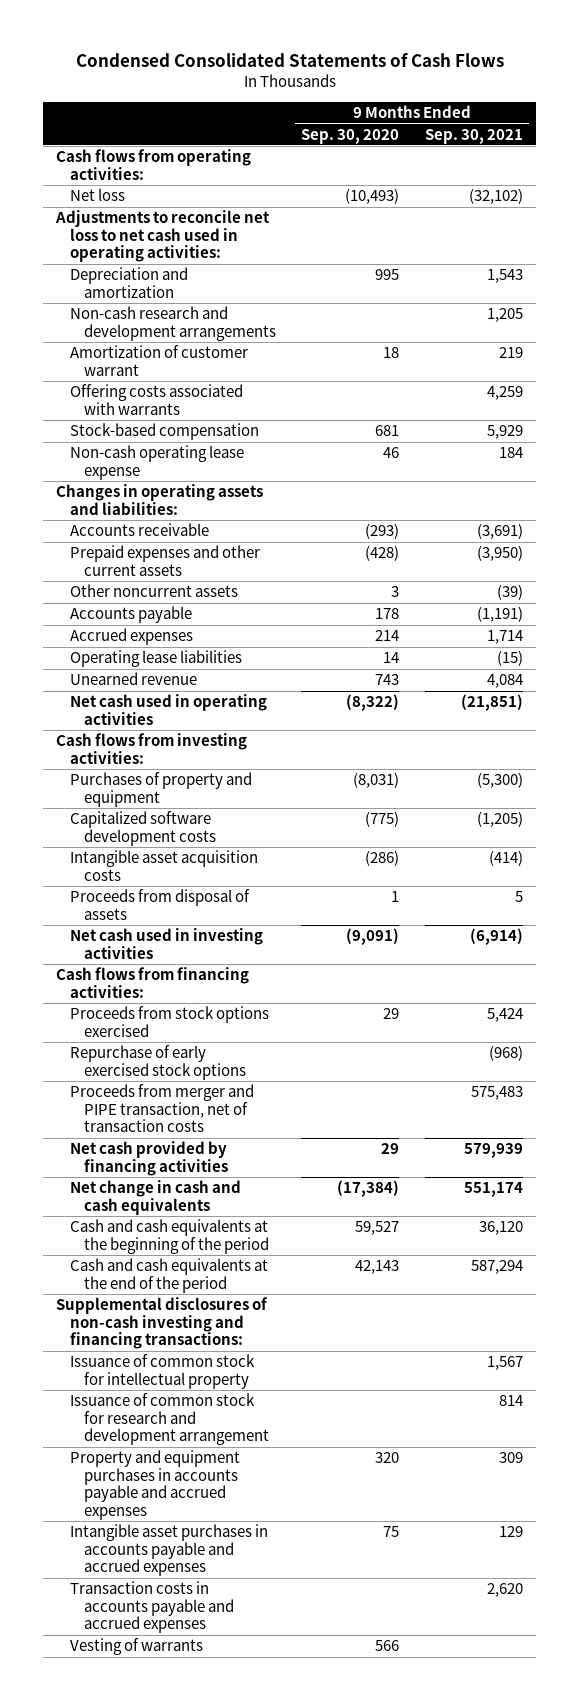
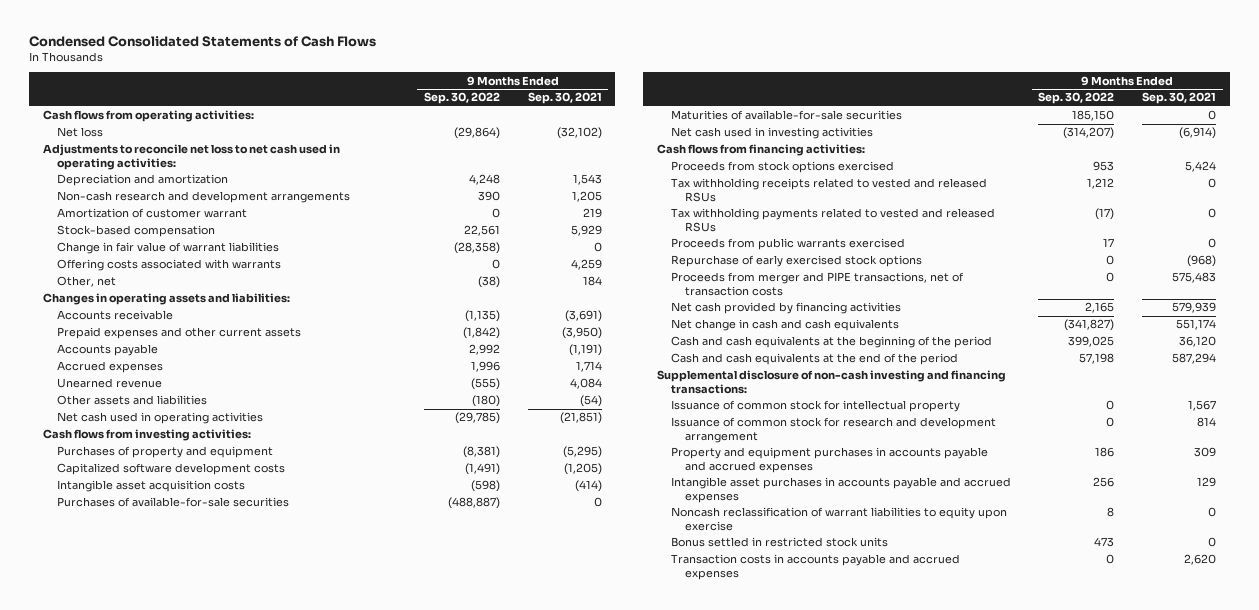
- | 9 Months Ended Sep. 30, 2020 | 9 Months Ended Sep. 30, 2021
+ | 9 Months Ended Sep. 30, 2022 | 9 Months Ended Sep. 30, 2021
- Non-cash operating lease expense | 46 | 184
+ Change in fair value of warrant liabilities | (28,358) | 0
moved down: Offering costs associated with warrants | 0 | 4,259
+ Other, net | (38) | 184
- Other noncurrent assets | 3 | (39)
- Operating lease liabilities | 14 | (15)
+ Other assets and liabilities | (180) | (54)
- Purchases of property and equipment | (8,031) | (5,300)
+ Purchases of property and equipment | (8,381) | (5,295)
- Proceeds from disposal of assets | 1 | 5
+ Purchases of available-for-sale securities | (488,887) | 0
+ Maturities of available-for-sale securities | 185,150 | 0
+ Tax withholding receipts related to vested and released RSUs | 1,212 | 0
+ Tax withholding payments related to vested and released RSUs | (17) | 0
+ Proceeds from public warrants exercised | 17 | 0
- Proceeds from merger and PIPE transaction, net of transaction costs | | 575,483
+ Proceeds from merger and PIPE transactions, net of transaction costs | 0 | 575,483
- Supplemental disclosures of non-cash investing and financing transactions:
+ Supplemental disclosure of non-cash investing and financing transactions:
+ Noncash reclassification of warrant liabilities to equity upon exercise | 8 | 0
+ Bonus settled in restricted stock units | 473 | 0
- Vesting of warrants | 566 |

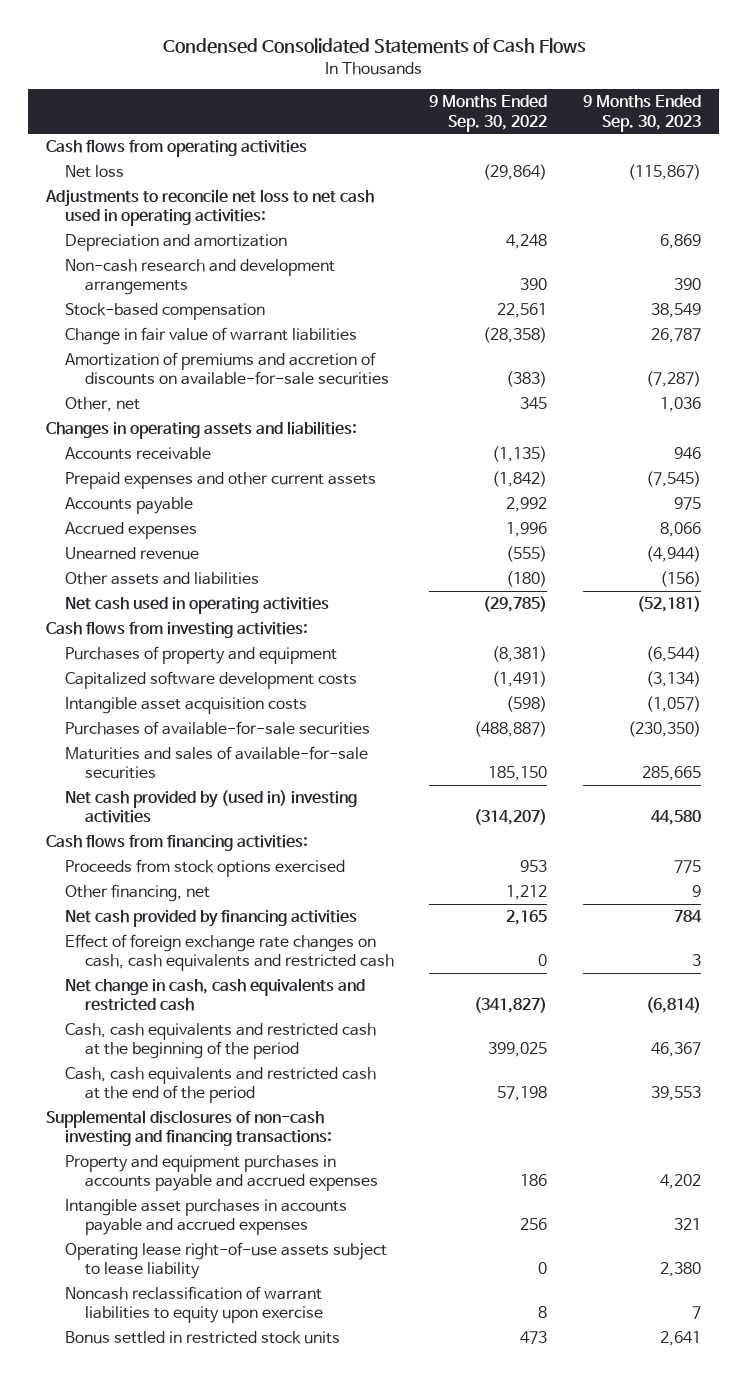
- | 9 Months Ended Sep. 30, 2022 | 9 Months Ended Sep. 30, 2021
+ | 9 Months Ended Sep. 30, 2022 | 9 Months Ended Sep. 30, 2023
- Cash flows from operating activities:
+ Cash flows from operating activities
- Amortization of customer warrant | 0 | 219
- Offering costs associated with warrants | 0 | 4,259
- Other, net | (38) | 184
+ Amortization of premiums and accretion of discounts on available-for-sale securities | (383) | (7,287)
+ Other, net | 345 | 1,036
- Maturities of available-for-sale securities | 185,150 | 0
- Net cash used in investing activities | (314,207) | (6,914)
+ Maturities and sales of available-for-sale securities | 185,150 | 285,665
+ Net cash provided by (used in) investing activities | (314,207) | 44,580
- Tax withholding receipts related to vested and released RSUs | 1,212 | 0
- Tax withholding payments related to vested and released RSUs | (17) | 0
- Proceeds from public warrants exercised | 17 | 0
- Repurchase of early exercised stock options | 0 | (968)
- Proceeds from merger and PIPE transactions, net of transaction costs | 0 | 575,483
+ Other financing, net | 1,212 | 9
- Net change in cash and cash equivalents | (341,827) | 551,174
- Cash and cash equivalents at the beginning of the period | 399,025 | 36,120
- Cash and cash equivalents at the end of the period | 57,198 | 587,294
- Supplemental disclosure of non-cash investing and financing transactions:
- Issuance of common stock for intellectual property | 0 | 1,567
- Issuance of common stock for research and development arrangement | 0 | 814
+ Effect of foreign exchange rate changes on cash, cash equivalents and restricted cash | 0 | 3
+ Net change in cash, cash equivalents and restricted cash | (341,827) | (6,814)
+ Cash, cash equivalents and restricted cash at the beginning of the period | 399,025 | 46,367
+ Cash, cash equivalents and restricted cash at the end of the period | 57,198 | 39,553
+ Supplemental disclosures of non-cash investing and financing transactions:
+ Operating lease right-of-use assets subject to lease liability | 0 | 2,380
- Transaction costs in accounts payable and accrued expenses | 0 | 2,620

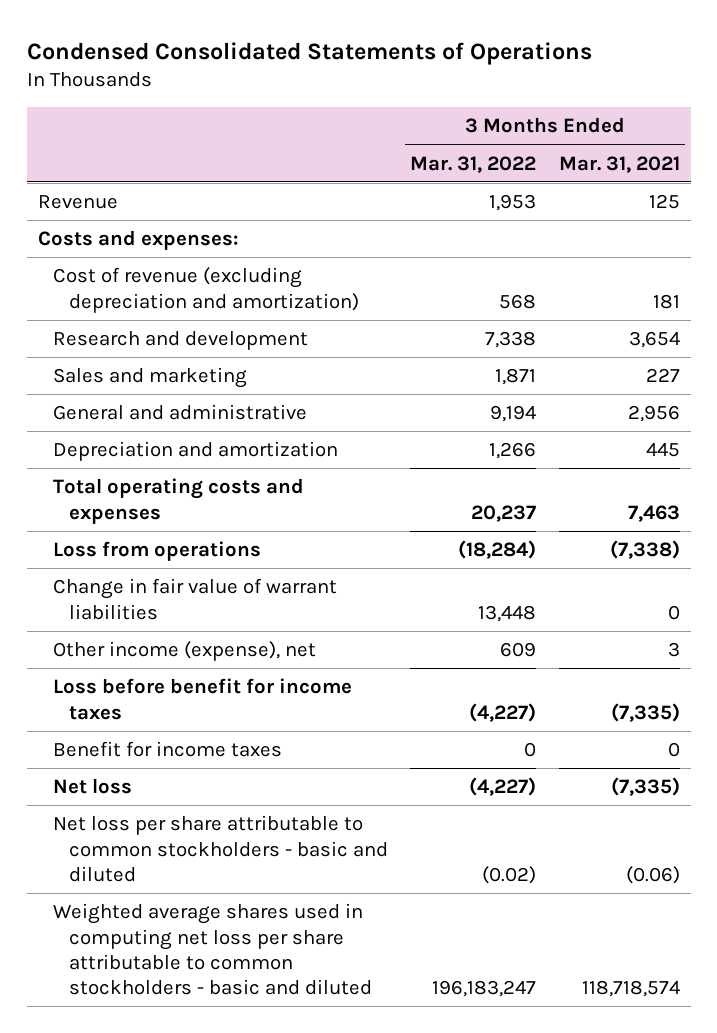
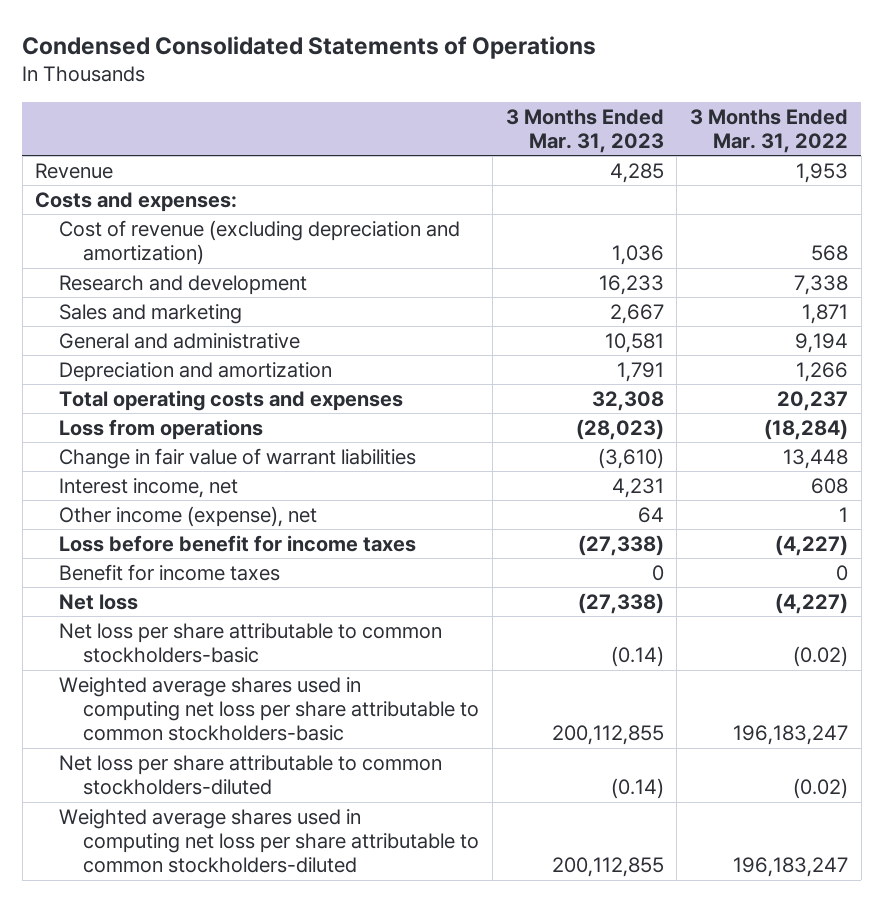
- | 3 Months Ended Mar. 31, 2022 | 3 Months Ended Mar. 31, 2021
+ | 3 Months Ended Mar. 31, 2023 | 3 Months Ended Mar. 31, 2022
- Other income (expense), net | 609 | 3
+ Interest income, net | 4,231 | 608
+ Other income (expense), net | 64 | 1
- Net loss per share attributable to common stockholders - basic and diluted | (0.02) | (0.06)
- Weighted average shares used in computing net loss per share attributable to common stockholders - basic and diluted | 196,183,247 | 118,718,574
+ Net loss per share attributable to common stockholders-basic | (0.14) | (0.02)
+ Weighted average shares used in computing net loss per share attributable to common stockholders-basic | 200,112,855 | 196,183,247
+ Net loss per share attributable to common stockholders-diluted | (0.14) | (0.02)
+ Weighted average shares used in computing net loss per share attributable to common stockholders-diluted | 200,112,855 | 196,183,247

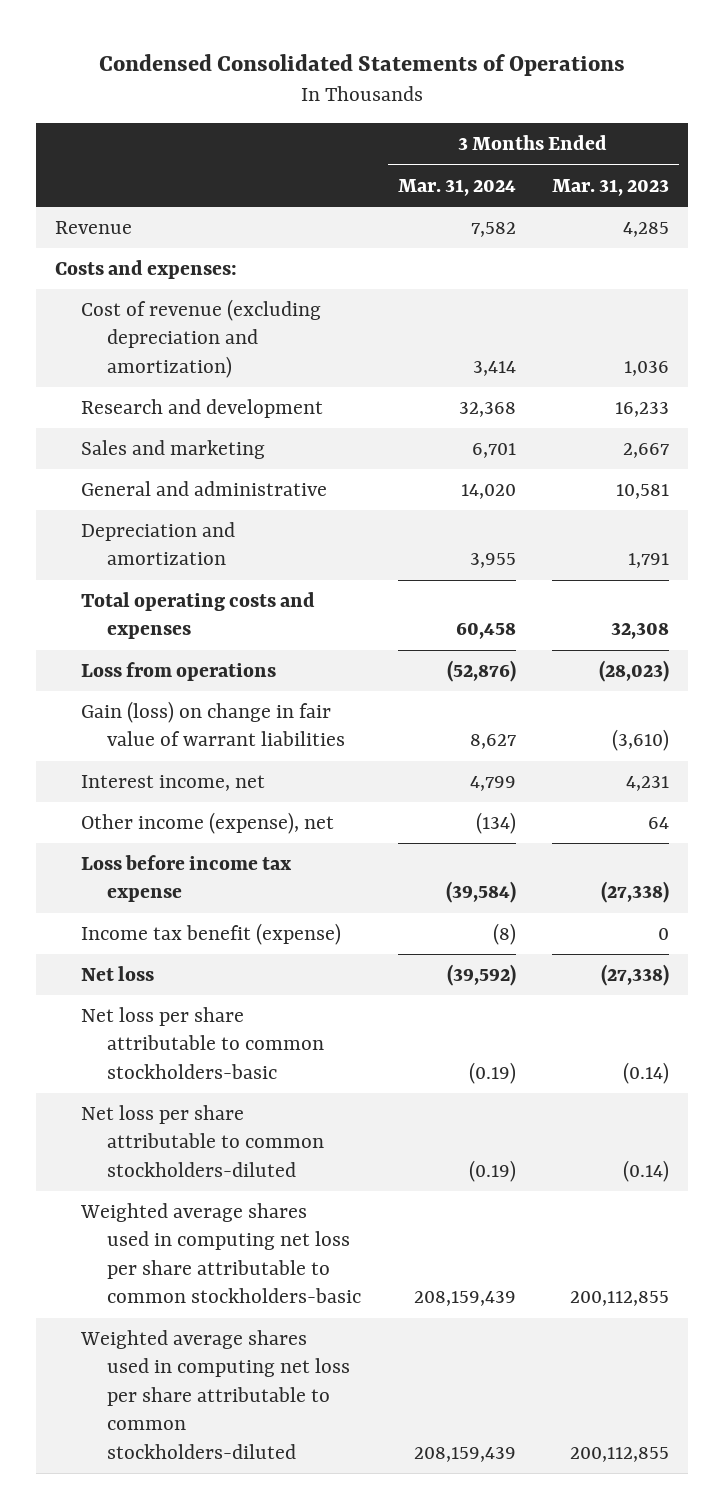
- | 3 Months Ended Mar. 31, 2023 | 3 Months Ended Mar. 31, 2022
+ | 3 Months Ended Mar. 31, 2024 | 3 Months Ended Mar. 31, 2023
- Change in fair value of warrant liabilities | (3,610) | 13,448
+ Gain (loss) on change in fair value of warrant liabilities | 8,627 | (3,610)
- Loss before benefit for income taxes | (27,338) | (4,227)
- Benefit for income taxes | 0 | 0
+ Loss before income tax expense | (39,584) | (27,338)
+ Income tax benefit (expense) | (8) | 0
moved down: Weighted average shares used in computing net loss per share attributable to common stockholders-basic | 208,159,439 | 200,112,855

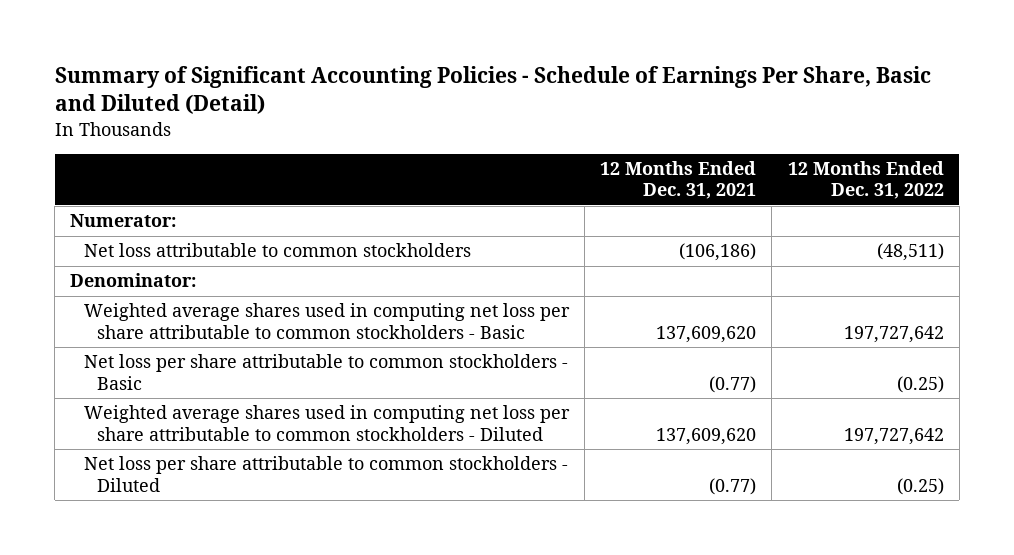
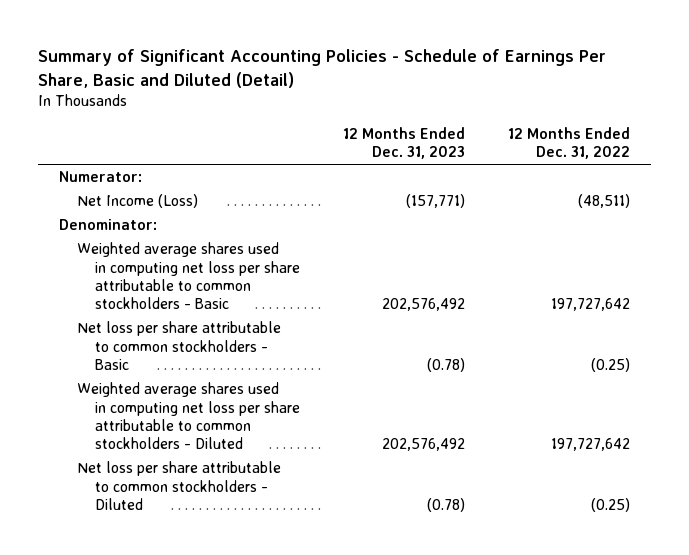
- | 12 Months Ended Dec. 31, 2021 | 12 Months Ended Dec. 31, 2022
+ | 12 Months Ended Dec. 31, 2023 | 12 Months Ended Dec. 31, 2022
- Net loss attributable to common stockholders | (106,186) | (48,511)
+ Net Income (Loss) | (157,771) | (48,511)

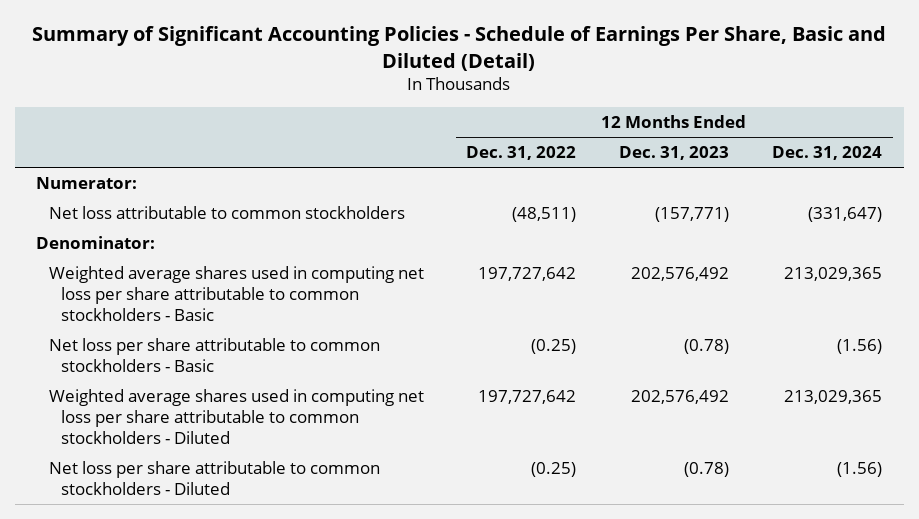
- | 12 Months Ended Dec. 31, 2023 | 12 Months Ended Dec. 31, 2022
+ | 12 Months Ended Dec. 31, 2022 | 12 Months Ended Dec. 31, 2023 | 12 Months Ended Dec. 31, 2024
- Net Income (Loss) | (157,771) | (48,511)
+ Net loss attributable to common stockholders | (48,511) | (157,771) | (331,647)

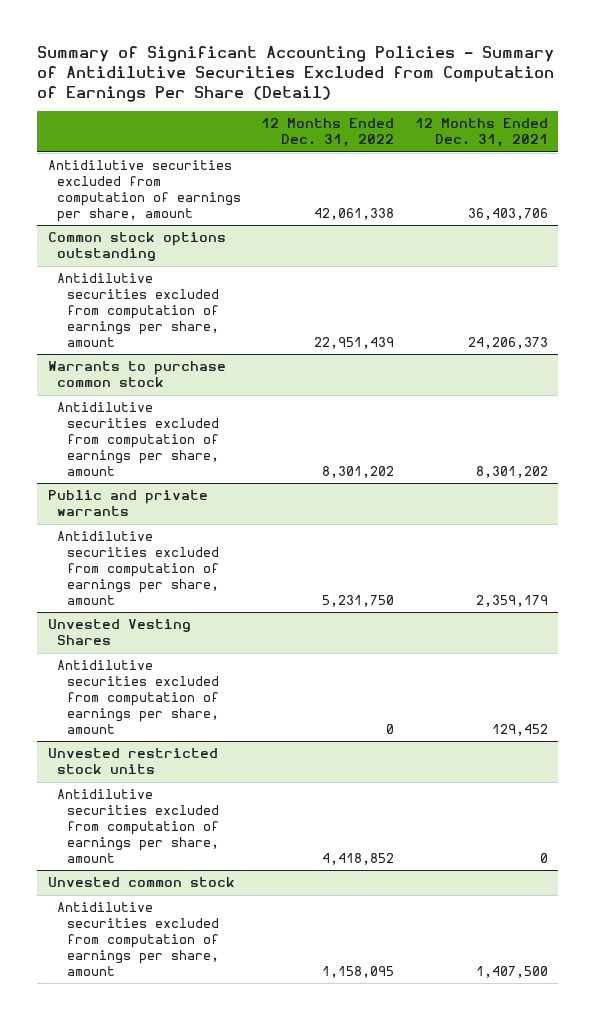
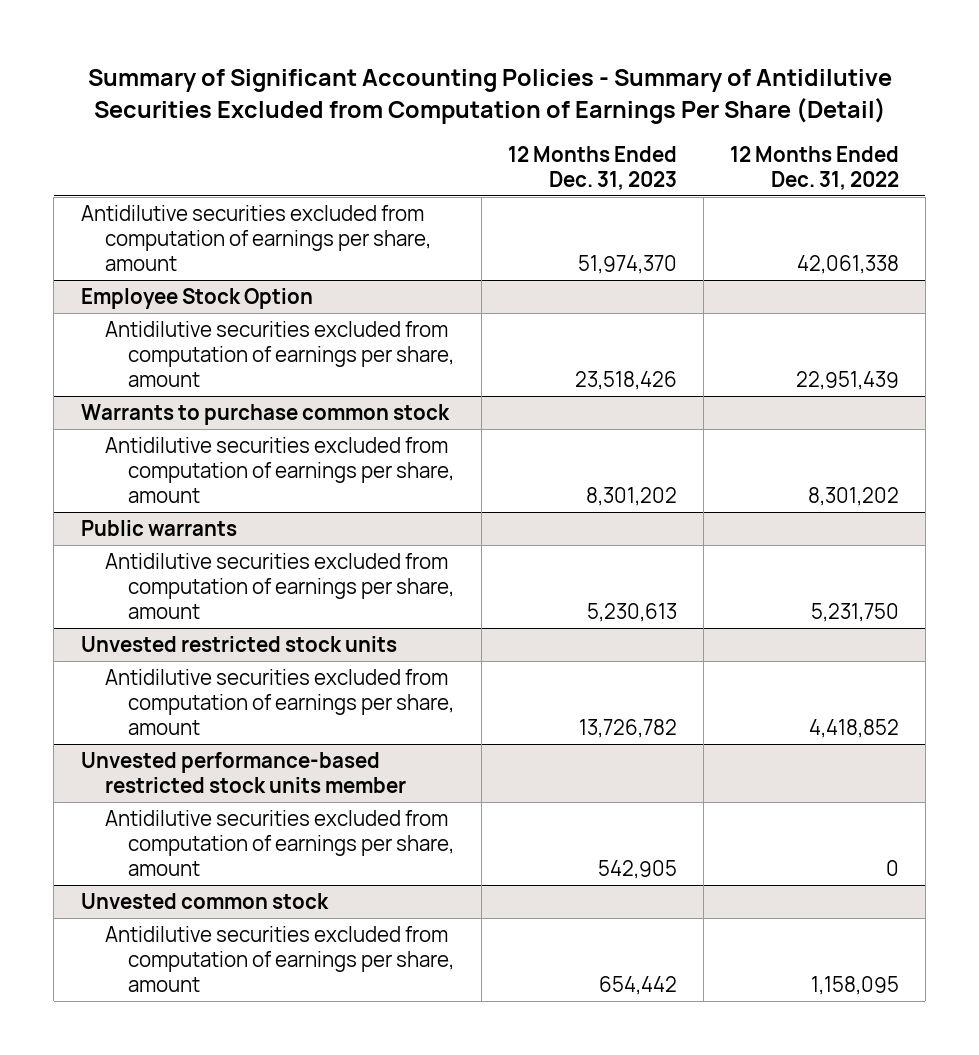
- | 12 Months Ended Dec. 31, 2022 | 12 Months Ended Dec. 31, 2021
+ | 12 Months Ended Dec. 31, 2023 | 12 Months Ended Dec. 31, 2022
- Common stock options outstanding
+ Employee Stock Option
- Public and private warrants
+ Public warrants
- Unvested Vesting Shares
- Antidilutive securities excluded from computation of earnings per share, amount | 0 | 129,452
+ Unvested performance-based restricted stock units member
+ Antidilutive securities excluded from computation of earnings per share, amount | 542,905 | 0

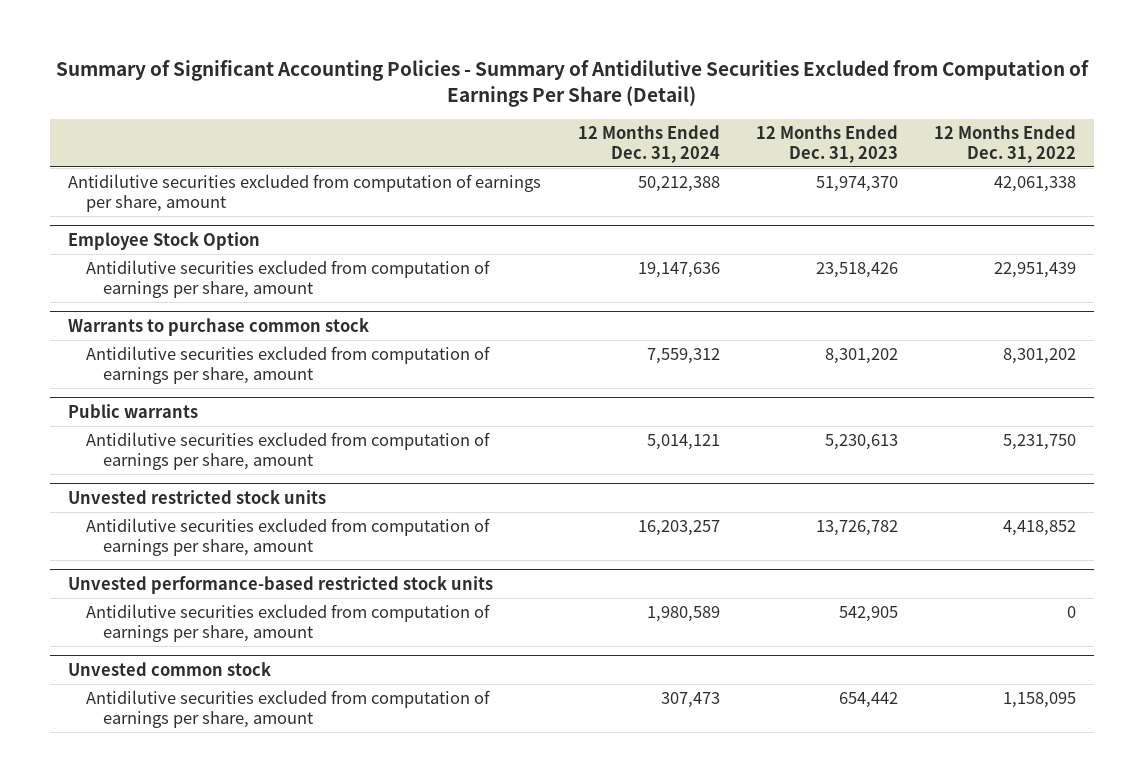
- | 12 Months Ended Dec. 31, 2023 | 12 Months Ended Dec. 31, 2022
+ | 12 Months Ended Dec. 31, 2024 | 12 Months Ended Dec. 31, 2023 | 12 Months Ended Dec. 31, 2022
- Unvested performance-based restricted stock units member
+ Unvested performance-based restricted stock units

